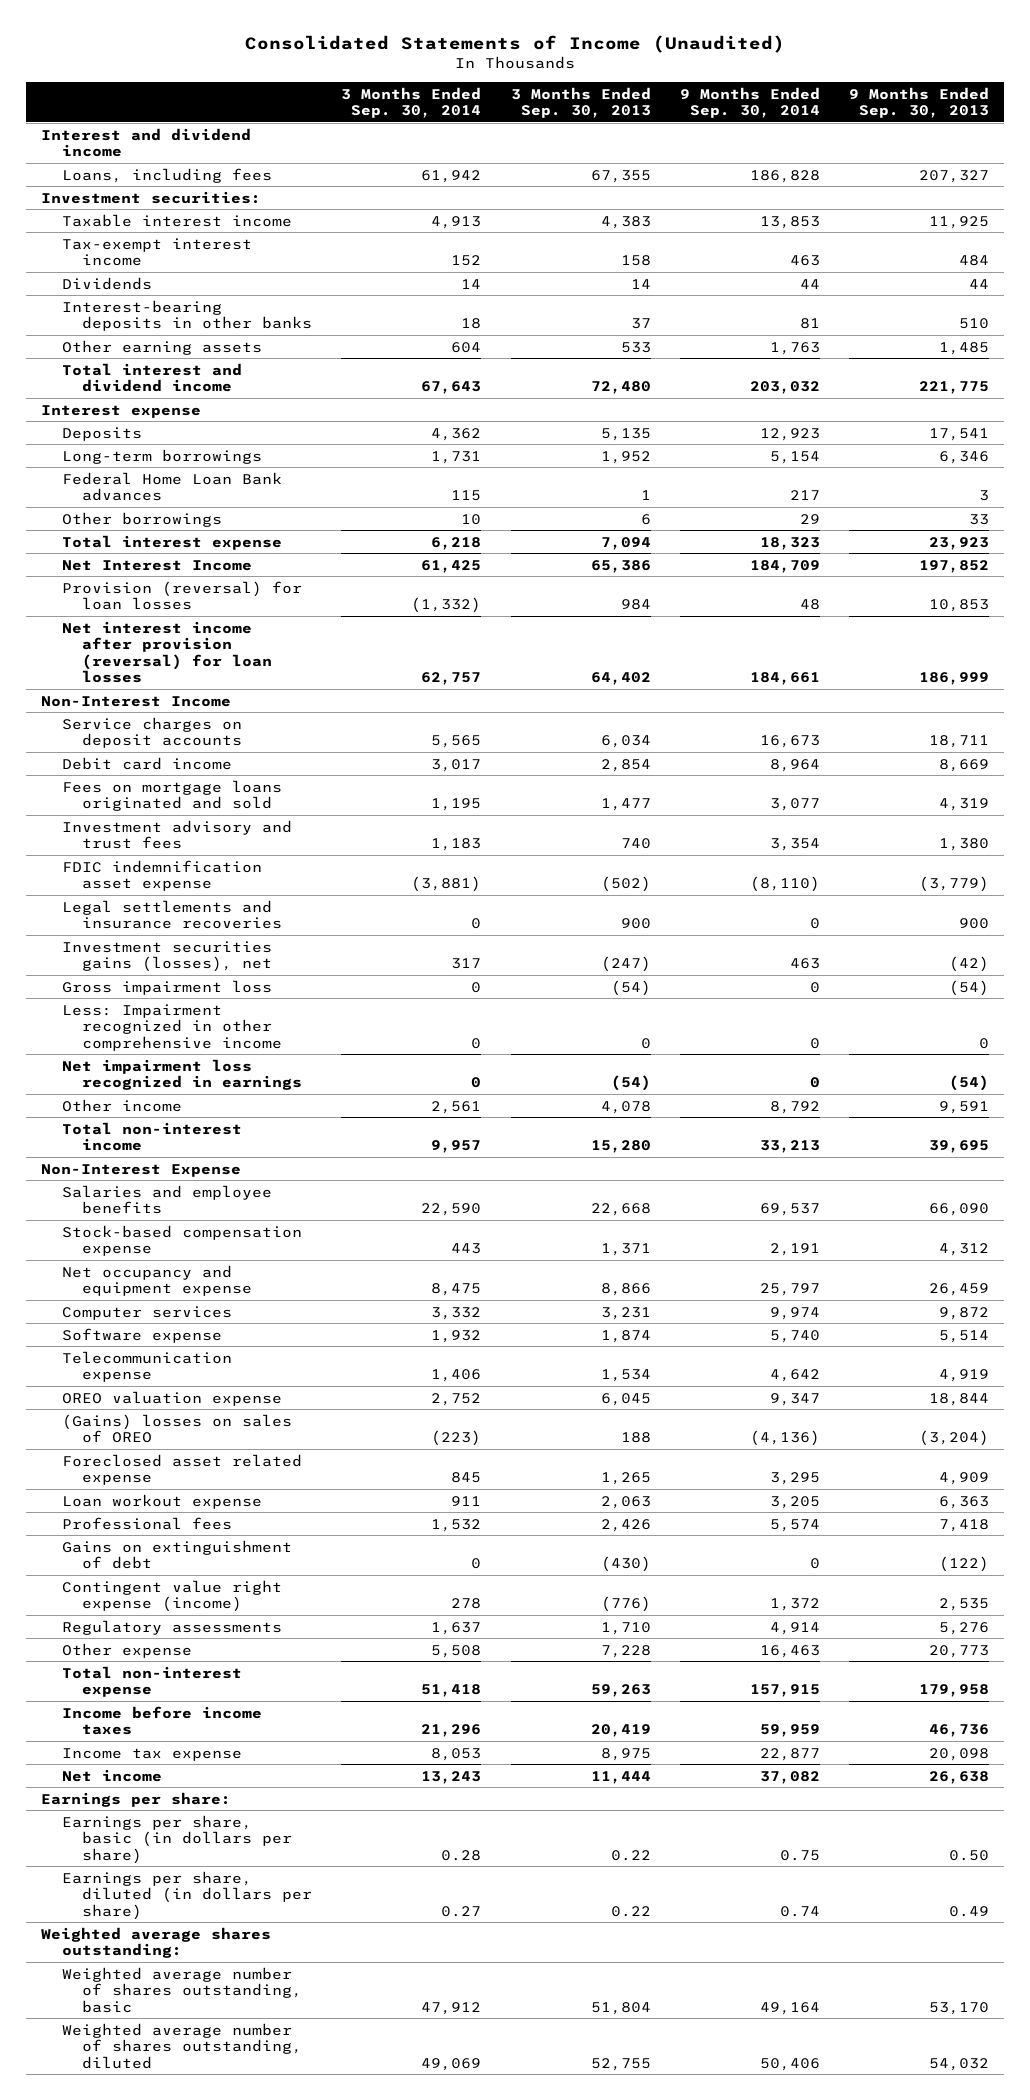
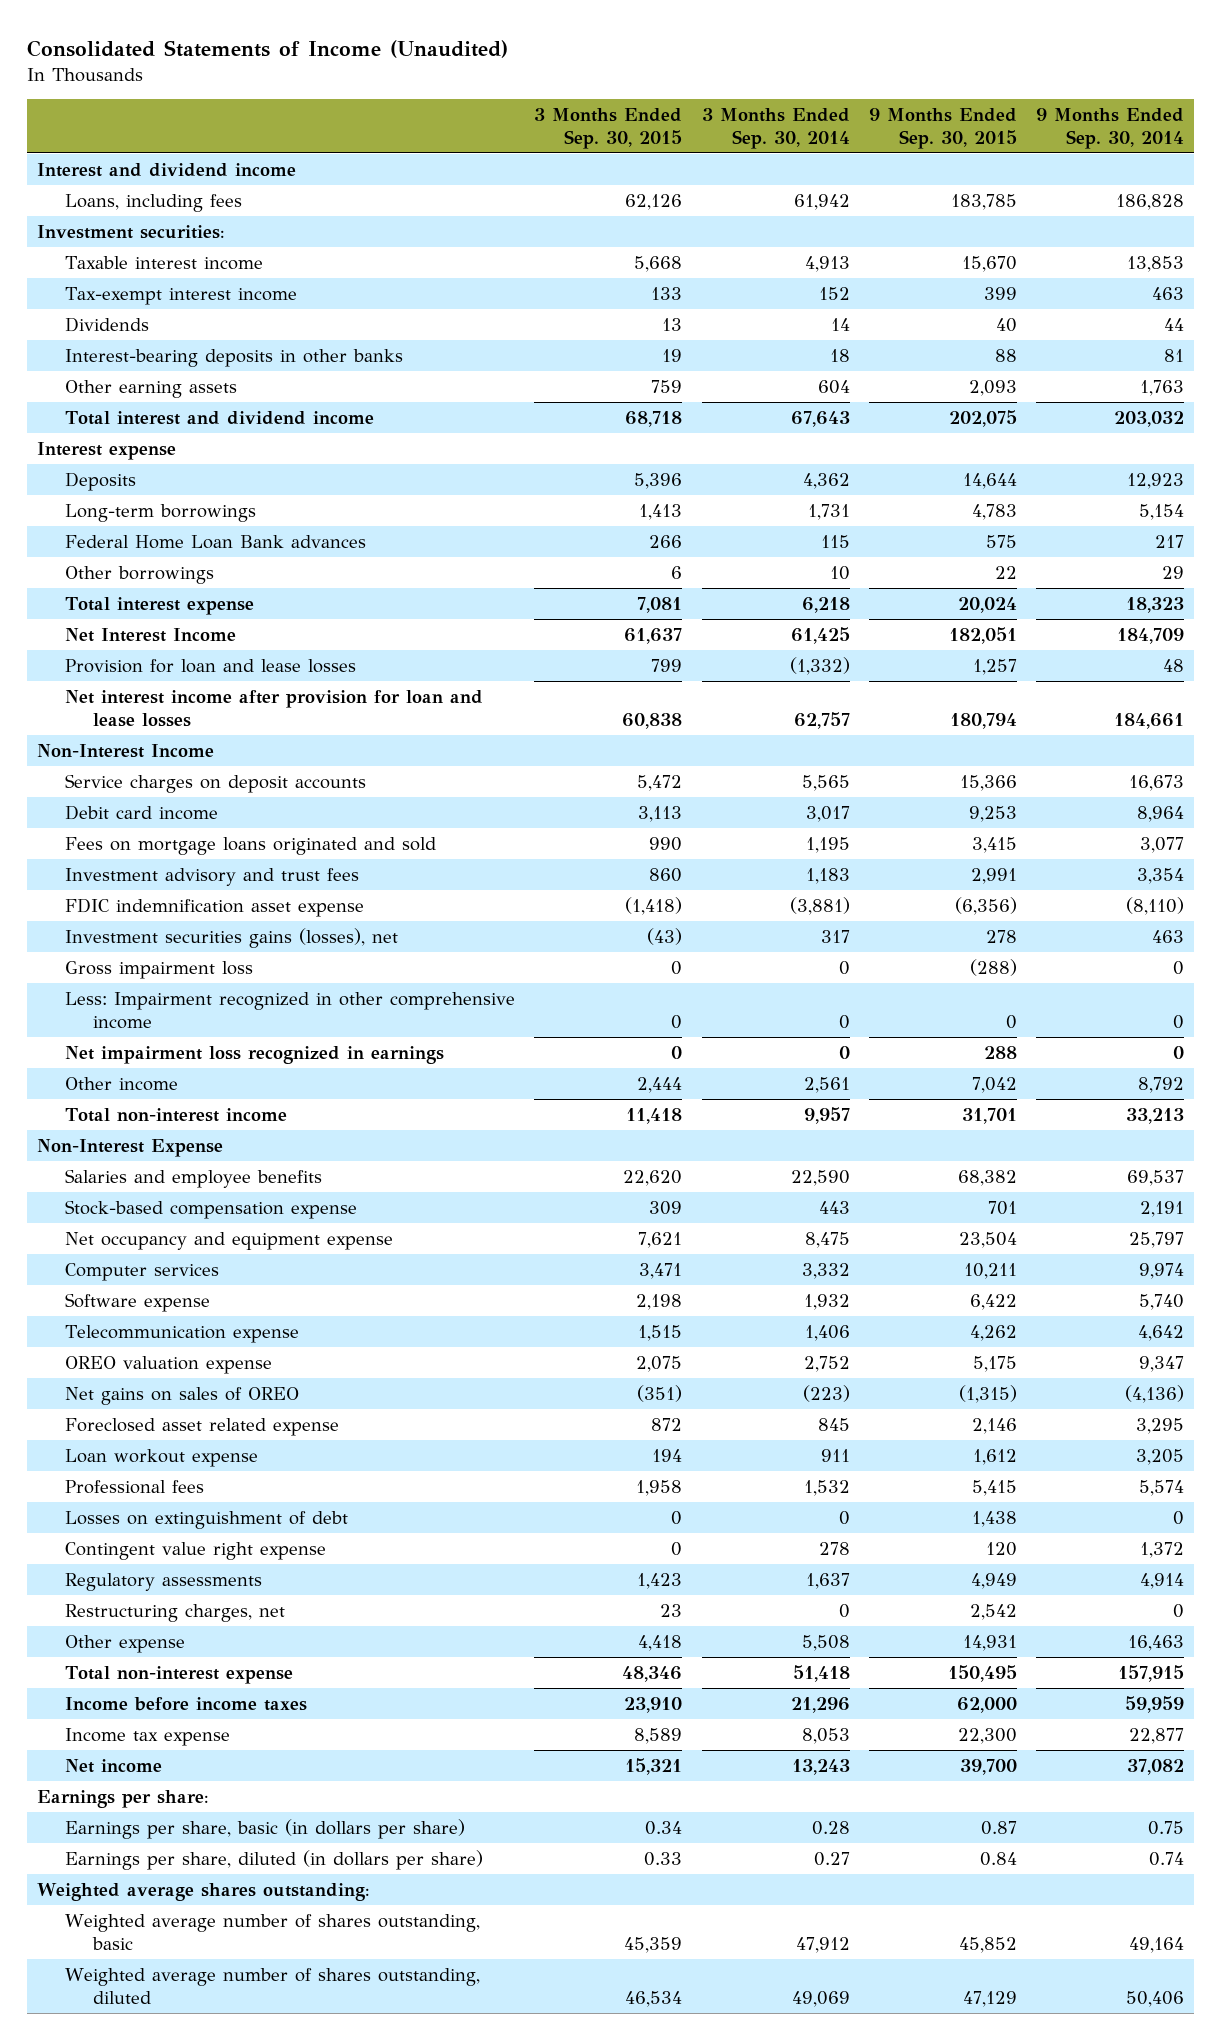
- | 3 Months Ended Sep. 30, 2014 | 3 Months Ended Sep. 30, 2013 | 9 Months Ended Sep. 30, 2014 | 9 Months Ended Sep. 30, 2013
+ | 3 Months Ended Sep. 30, 2015 | 3 Months Ended Sep. 30, 2014 | 9 Months Ended Sep. 30, 2015 | 9 Months Ended Sep. 30, 2014
- Provision (reversal) for loan losses | (1,332) | 984 | 48 | 10,853
- Net interest income after provision (reversal) for loan losses | 62,757 | 64,402 | 184,661 | 186,999
+ Provision for loan and lease losses | 799 | (1,332) | 1,257 | 48
+ Net interest income after provision for loan and lease losses | 60,838 | 62,757 | 180,794 | 184,661
- Legal settlements and insurance recoveries | 0 | 900 | 0 | 900
- (Gains) losses on sales of OREO | (223) | 188 | (4,136) | (3,204)
+ Net gains on sales of OREO | (351) | (223) | (1,315) | (4,136)
- Gains on extinguishment of debt | 0 | (430) | 0 | (122)
- Contingent value right expense (income) | 278 | (776) | 1,372 | 2,535
+ Losses on extinguishment of debt | 0 | 0 | 1,438 | 0
+ Contingent value right expense | 0 | 278 | 120 | 1,372
+ Restructuring charges, net | 23 | 0 | 2,542 | 0

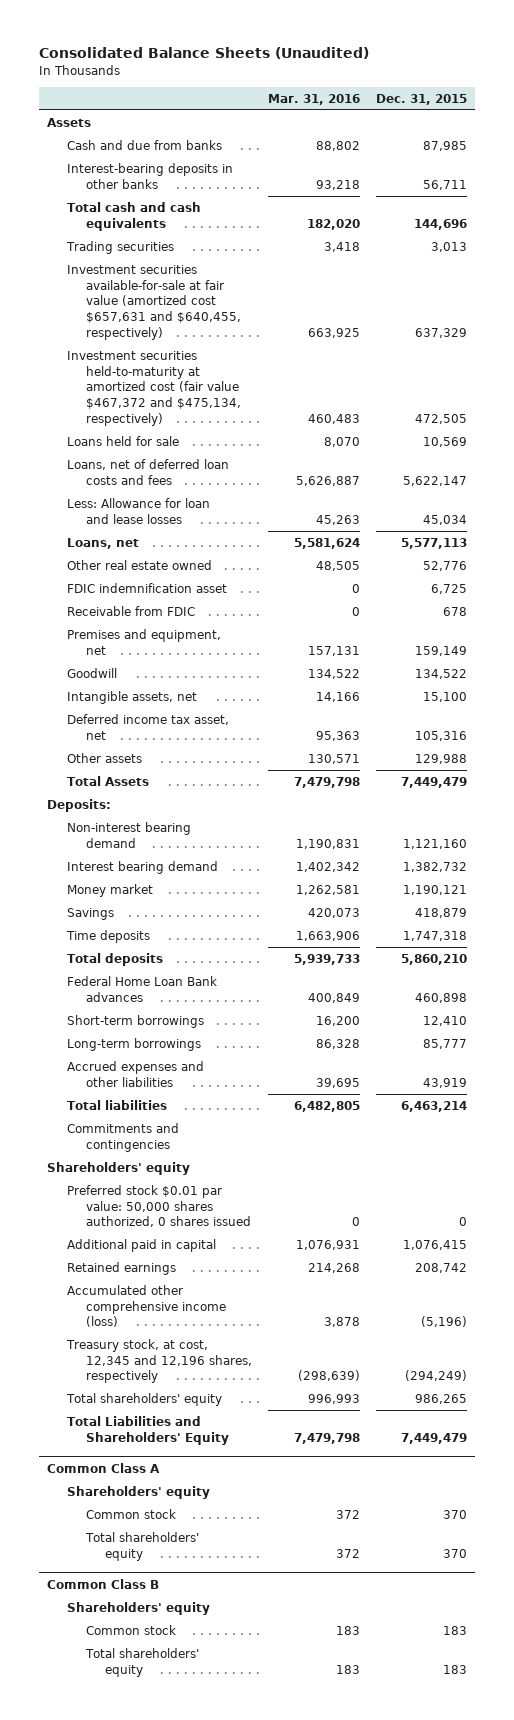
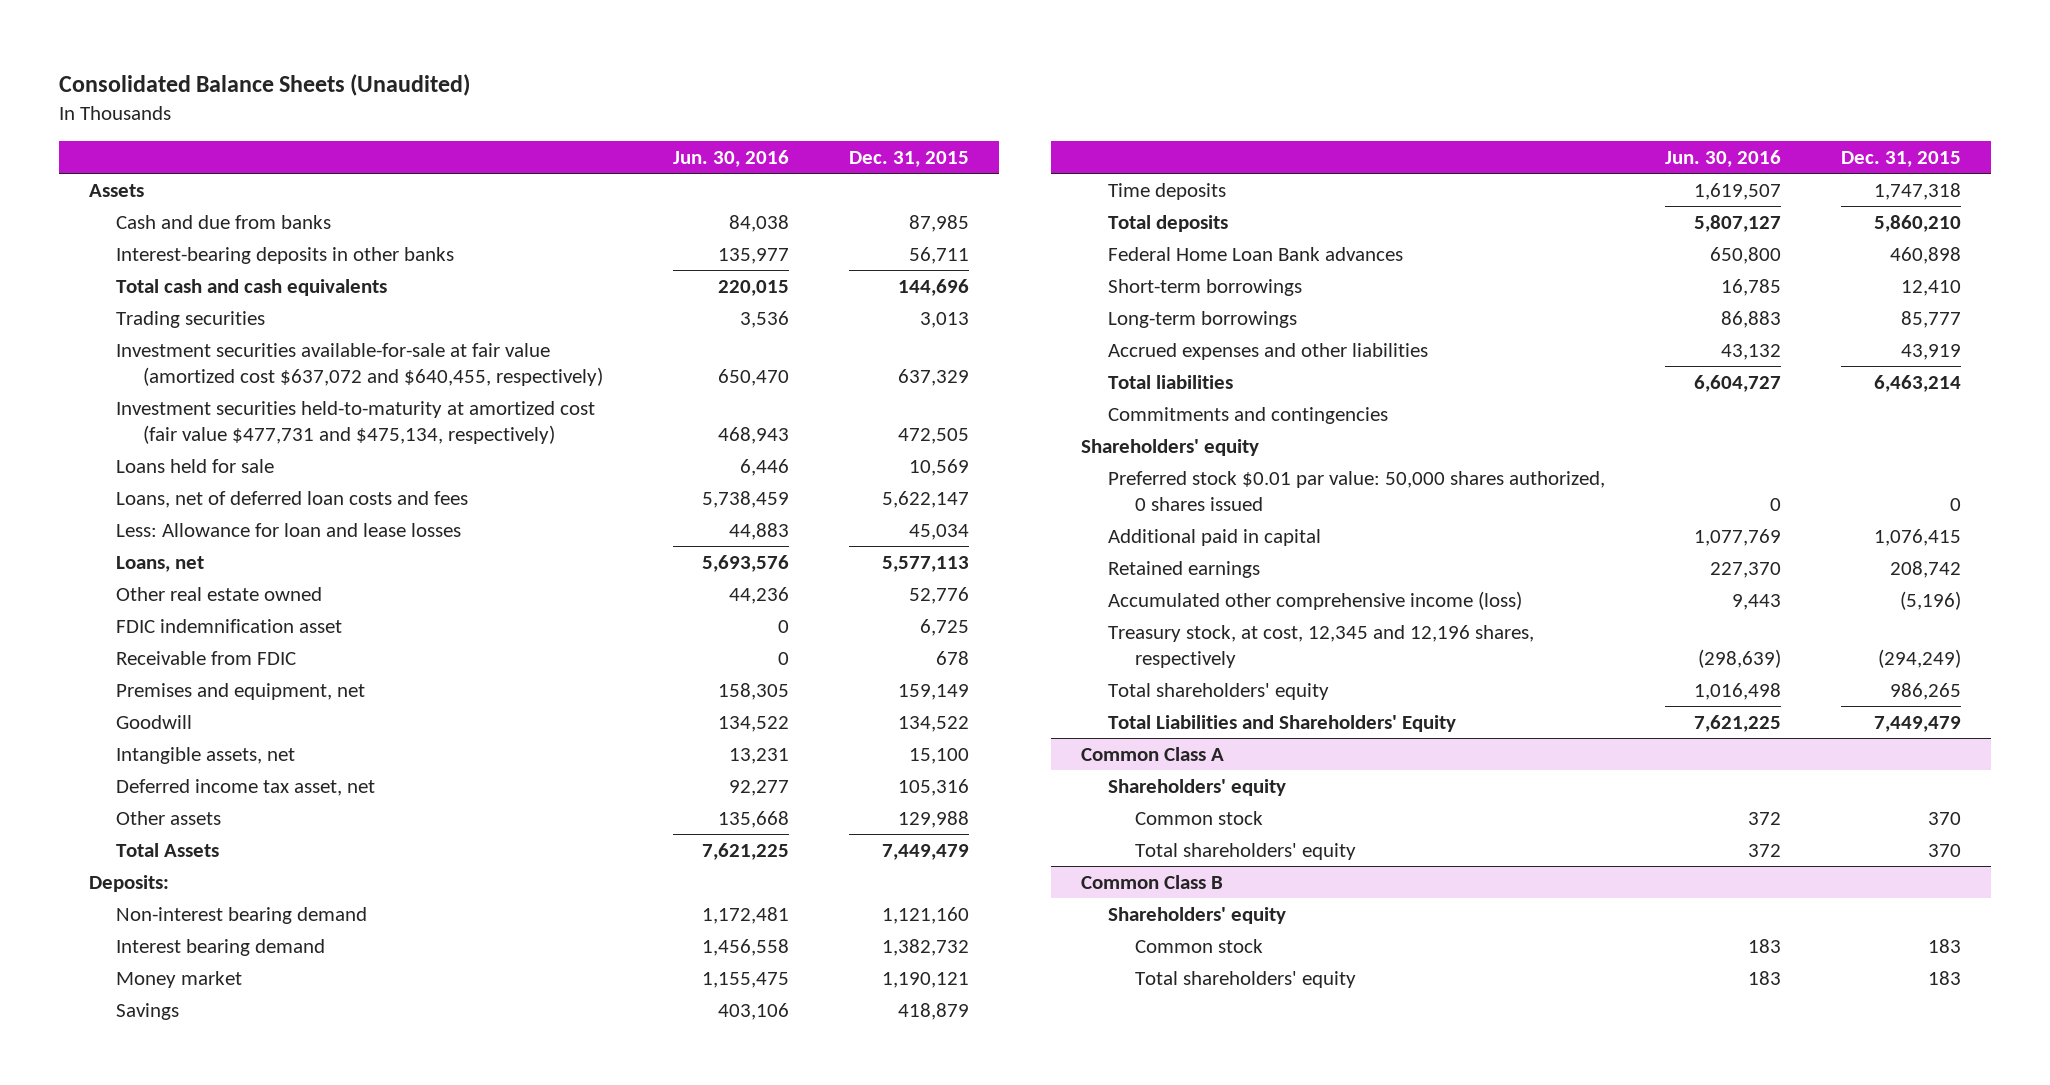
- | Mar. 31, 2016 | Dec. 31, 2015
+ | Jun. 30, 2016 | Dec. 31, 2015
- Investment securities available-for-sale at fair value (amortized cost $657,631 and $640,455, respectively) | 663,925 | 637,329
- Investment securities held-to-maturity at amortized cost (fair value $467,372 and $475,134, respectively) | 460,483 | 472,505
+ Investment securities available-for-sale at fair value (amortized cost $637,072 and $640,455, respectively) | 650,470 | 637,329
+ Investment securities held-to-maturity at amortized cost (fair value $477,731 and $475,134, respectively) | 468,943 | 472,505

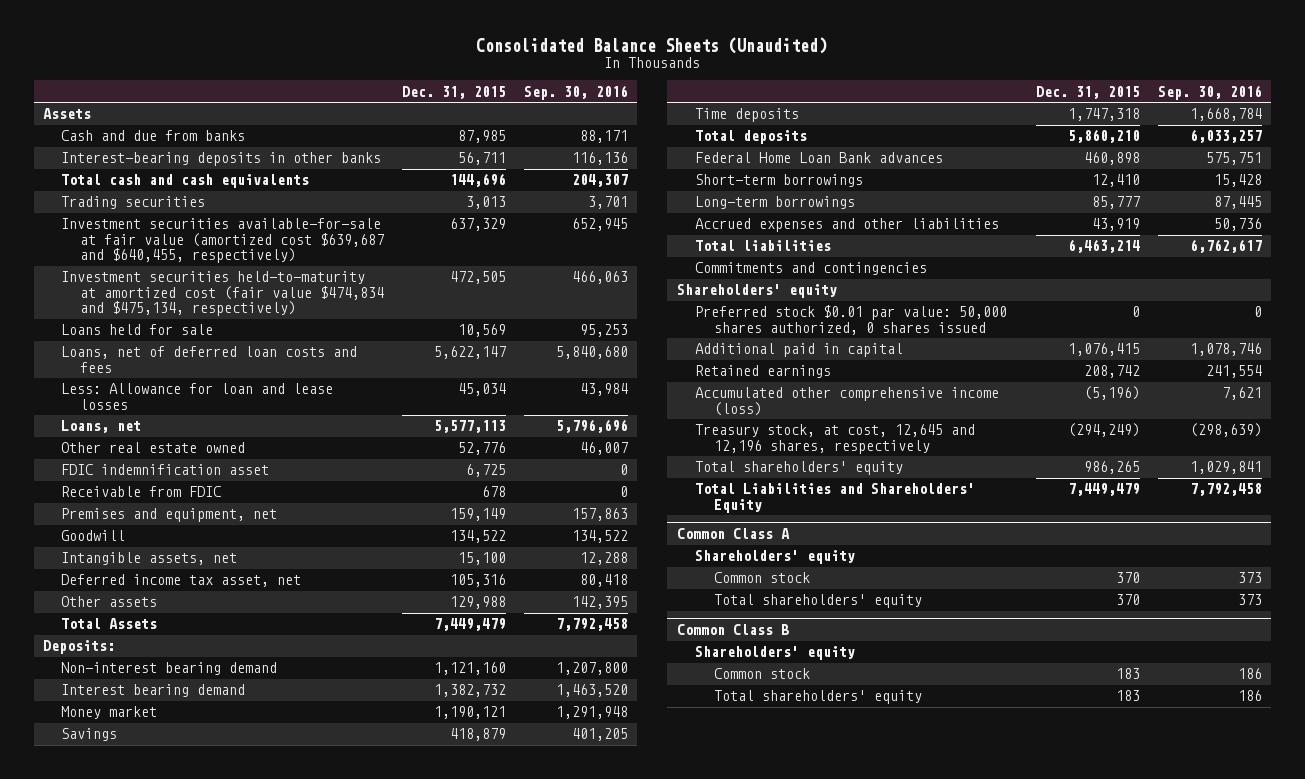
- | Jun. 30, 2016 | Dec. 31, 2015
+ | Dec. 31, 2015 | Sep. 30, 2016
- Investment securities available-for-sale at fair value (amortized cost $637,072 and $640,455, respectively) | 650,470 | 637,329
- Investment securities held-to-maturity at amortized cost (fair value $477,731 and $475,134, respectively) | 468,943 | 472,505
+ Investment securities available-for-sale at fair value (amortized cost $639,687 and $640,455, respectively) | 637,329 | 652,945
+ Investment securities held-to-maturity at amortized cost (fair value $474,834 and $475,134, respectively) | 472,505 | 466,063
- Treasury stock, at cost, 12,345 and 12,196 shares, respectively | (298,639) | (294,249)
+ Treasury stock, at cost, 12,645 and 12,196 shares, respectively | (294,249) | (298,639)

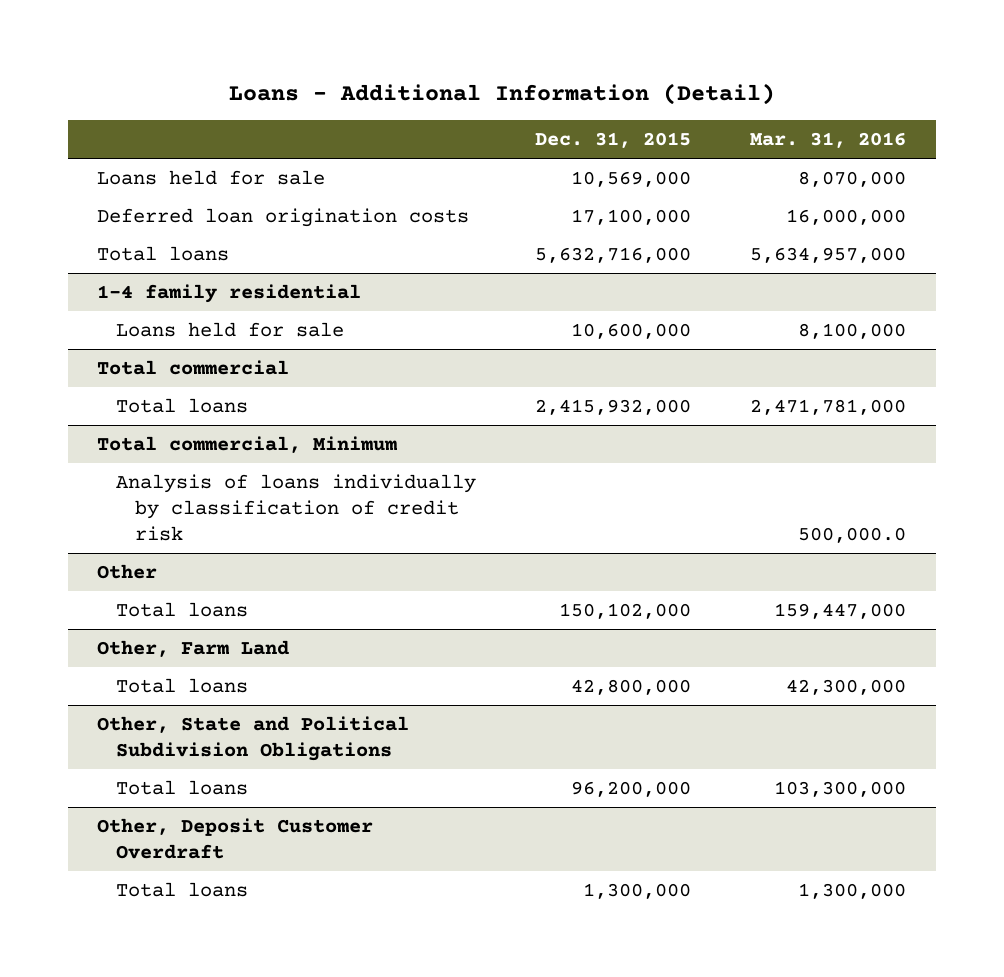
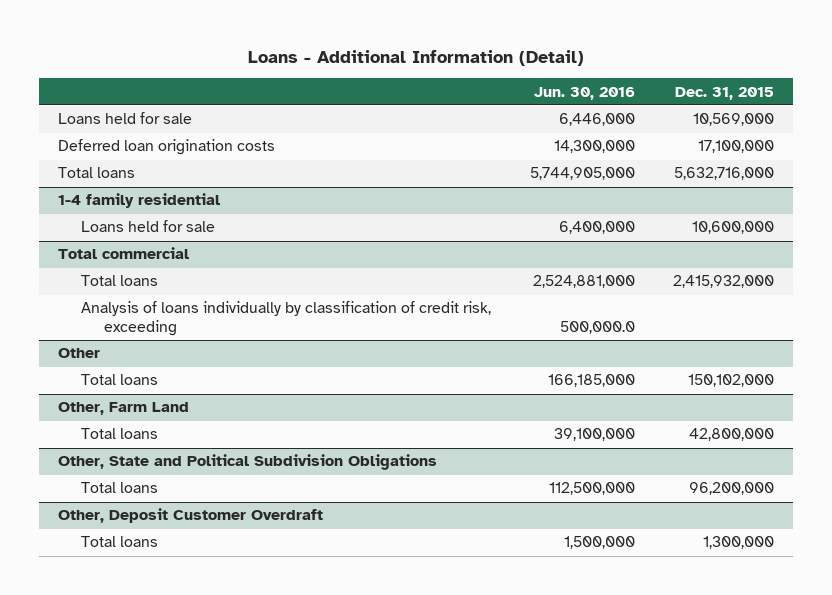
- | Dec. 31, 2015 | Mar. 31, 2016
+ | Jun. 30, 2016 | Dec. 31, 2015
- Total commercial, Minimum
- Analysis of loans individually by classification of credit risk | | 500,000.0
@ Total commercial
+ Analysis of loans individually by classification of credit risk, exceeding | 500,000.0 |

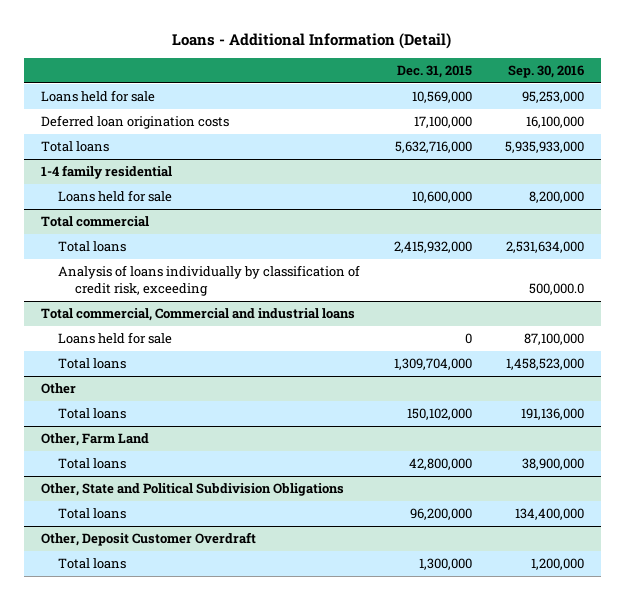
- | Jun. 30, 2016 | Dec. 31, 2015
+ | Dec. 31, 2015 | Sep. 30, 2016
+ Total commercial, Commercial and industrial loans
+ Loans held for sale | 0 | 87,100,000
+ Total loans | 1,309,704,000 | 1,458,523,000

